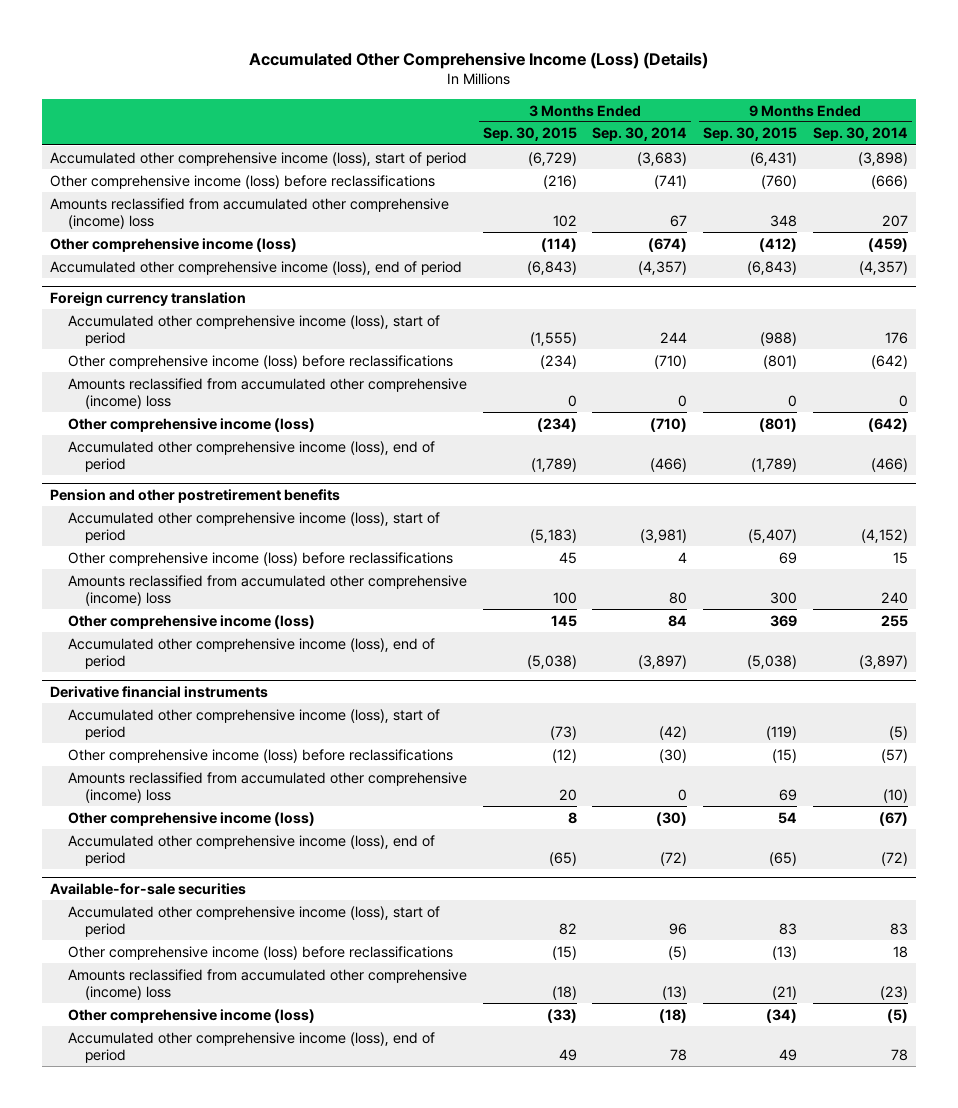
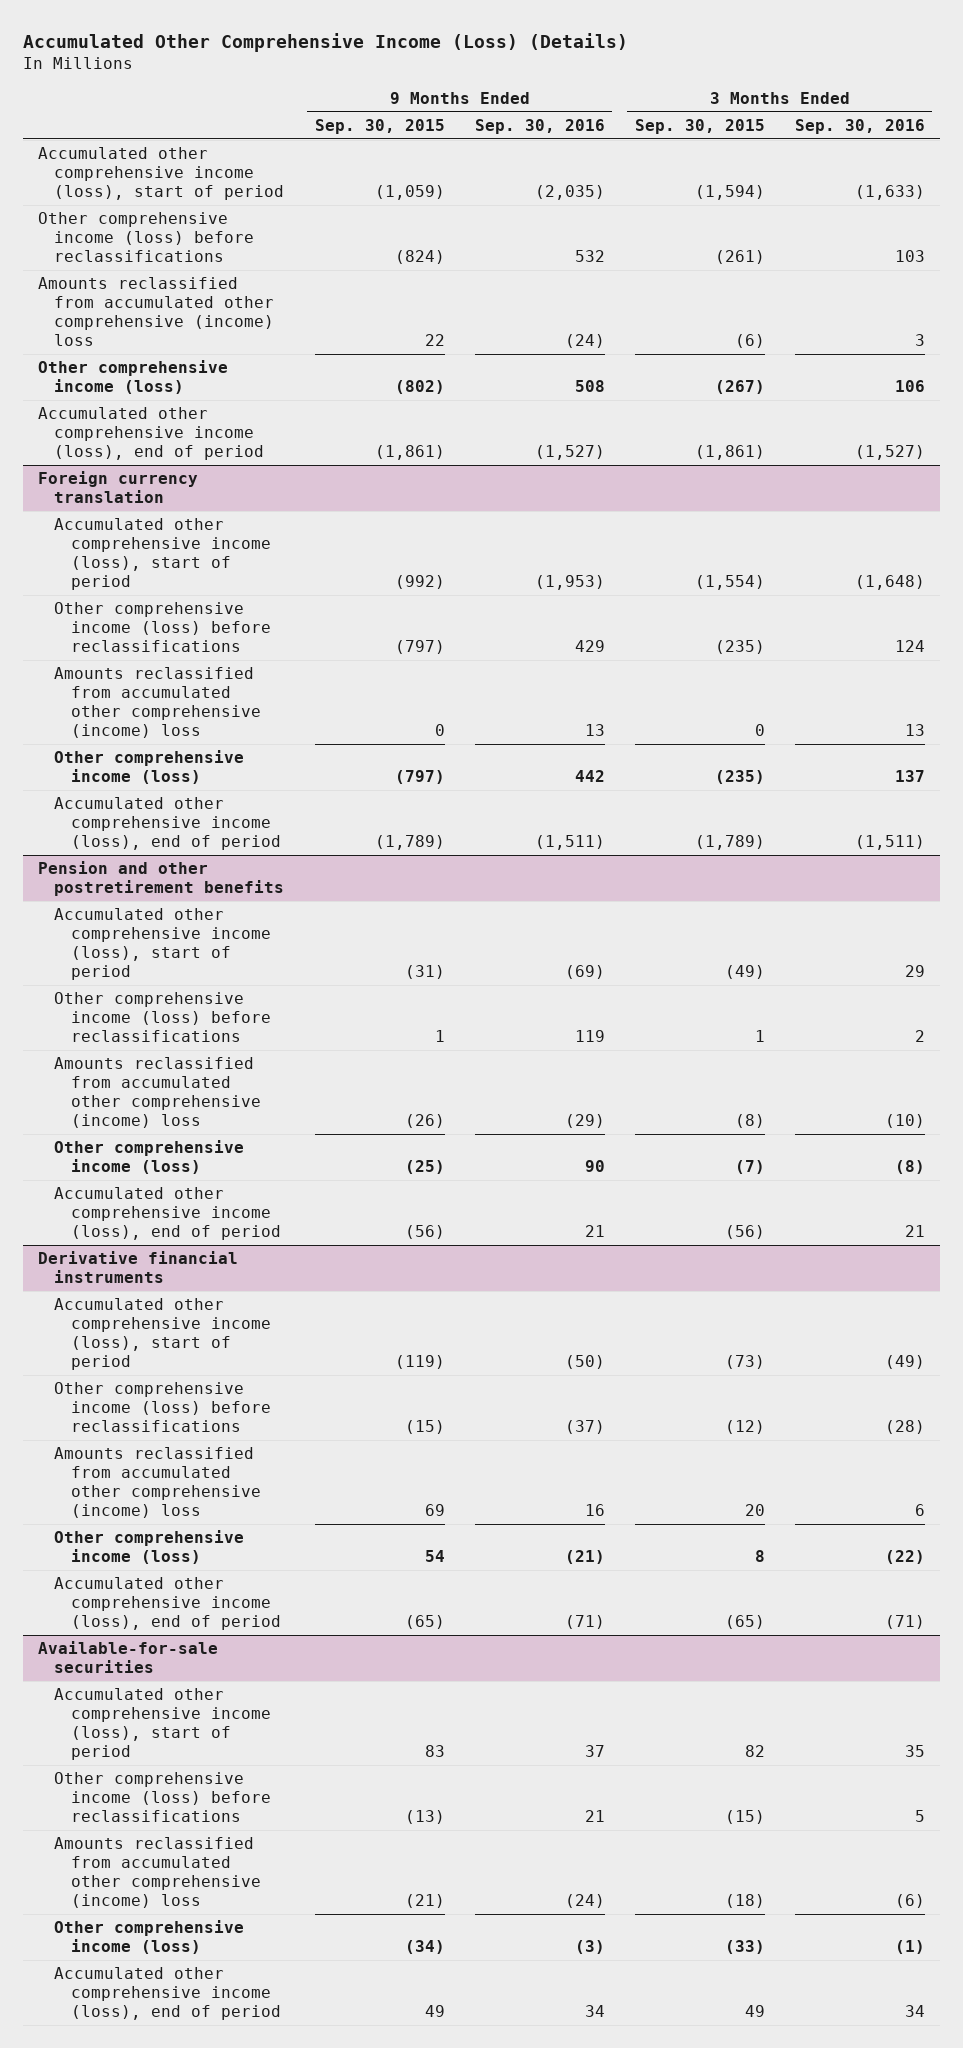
- | 3 Months Ended Sep. 30, 2015 | 3 Months Ended Sep. 30, 2014 | 9 Months Ended Sep. 30, 2015 | 9 Months Ended Sep. 30, 2014
+ | 9 Months Ended Sep. 30, 2015 | 9 Months Ended Sep. 30, 2016 | 3 Months Ended Sep. 30, 2015 | 3 Months Ended Sep. 30, 2016
- Accumulated other comprehensive income (loss), start of period | (6,729) | (3,683) | (6,431) | (3,898)
- Other comprehensive income (loss) before reclassifications | (216) | (741) | (760) | (666)
- Amounts reclassified from accumulated other comprehensive (income) loss | 102 | 67 | 348 | 207
- Other comprehensive income (loss) | (114) | (674) | (412) | (459)
- Accumulated other comprehensive income (loss), end of period | (6,843) | (4,357) | (6,843) | (4,357)
+ Accumulated other comprehensive income (loss), start of period | (1,059) | (2,035) | (1,594) | (1,633)
+ Other comprehensive income (loss) before reclassifications | (824) | 532 | (261) | 103
+ Amounts reclassified from accumulated other comprehensive (income) loss | 22 | (24) | (6) | 3
+ Other comprehensive income (loss) | (802) | 508 | (267) | 106
+ Accumulated other comprehensive income (loss), end of period | (1,861) | (1,527) | (1,861) | (1,527)
@ Foreign currency translation
- Accumulated other comprehensive income (loss), start of period | (1,555) | 244 | (988) | 176
- Other comprehensive income (loss) before reclassifications | (234) | (710) | (801) | (642)
+ Accumulated other comprehensive income (loss), start of period | (992) | (1,953) | (1,554) | (1,648)
+ Other comprehensive income (loss) before reclassifications | (797) | 429 | (235) | 124
- Other comprehensive income (loss) | (234) | (710) | (801) | (642)
+ Other comprehensive income (loss) | (797) | 442 | (235) | 137
@ Pension and other postretirement benefits
- Accumulated other comprehensive income (loss), start of period | (5,183) | (3,981) | (5,407) | (4,152)
- Other comprehensive income (loss) before reclassifications | 45 | 4 | 69 | 15
- Amounts reclassified from accumulated other comprehensive (income) loss | 100 | 80 | 300 | 240
- Other comprehensive income (loss) | 145 | 84 | 369 | 255
- Accumulated other comprehensive income (loss), end of period | (5,038) | (3,897) | (5,038) | (3,897)
+ Accumulated other comprehensive income (loss), start of period | (31) | (69) | (49) | 29
+ Other comprehensive income (loss) before reclassifications | 1 | 119 | 1 | 2
+ Amounts reclassified from accumulated other comprehensive (income) loss | (26) | (29) | (8) | (10)
+ Other comprehensive income (loss) | (25) | 90 | (7) | (8)
+ Accumulated other comprehensive income (loss), end of period | (56) | 21 | (56) | 21

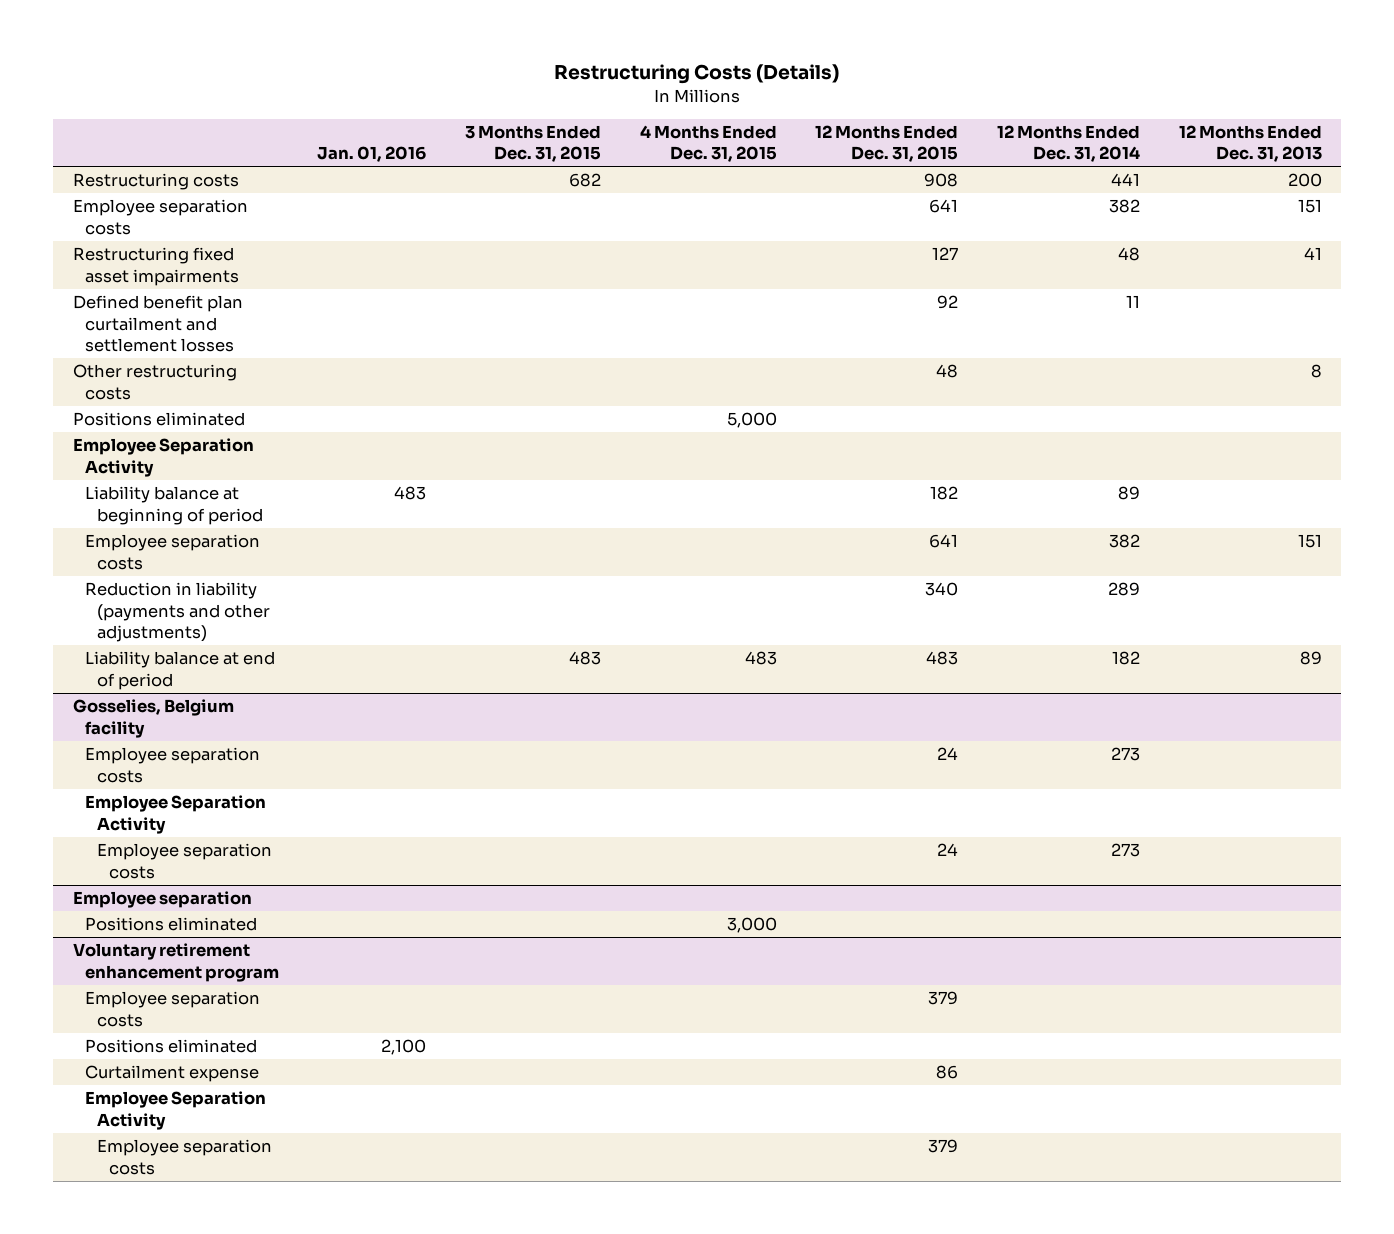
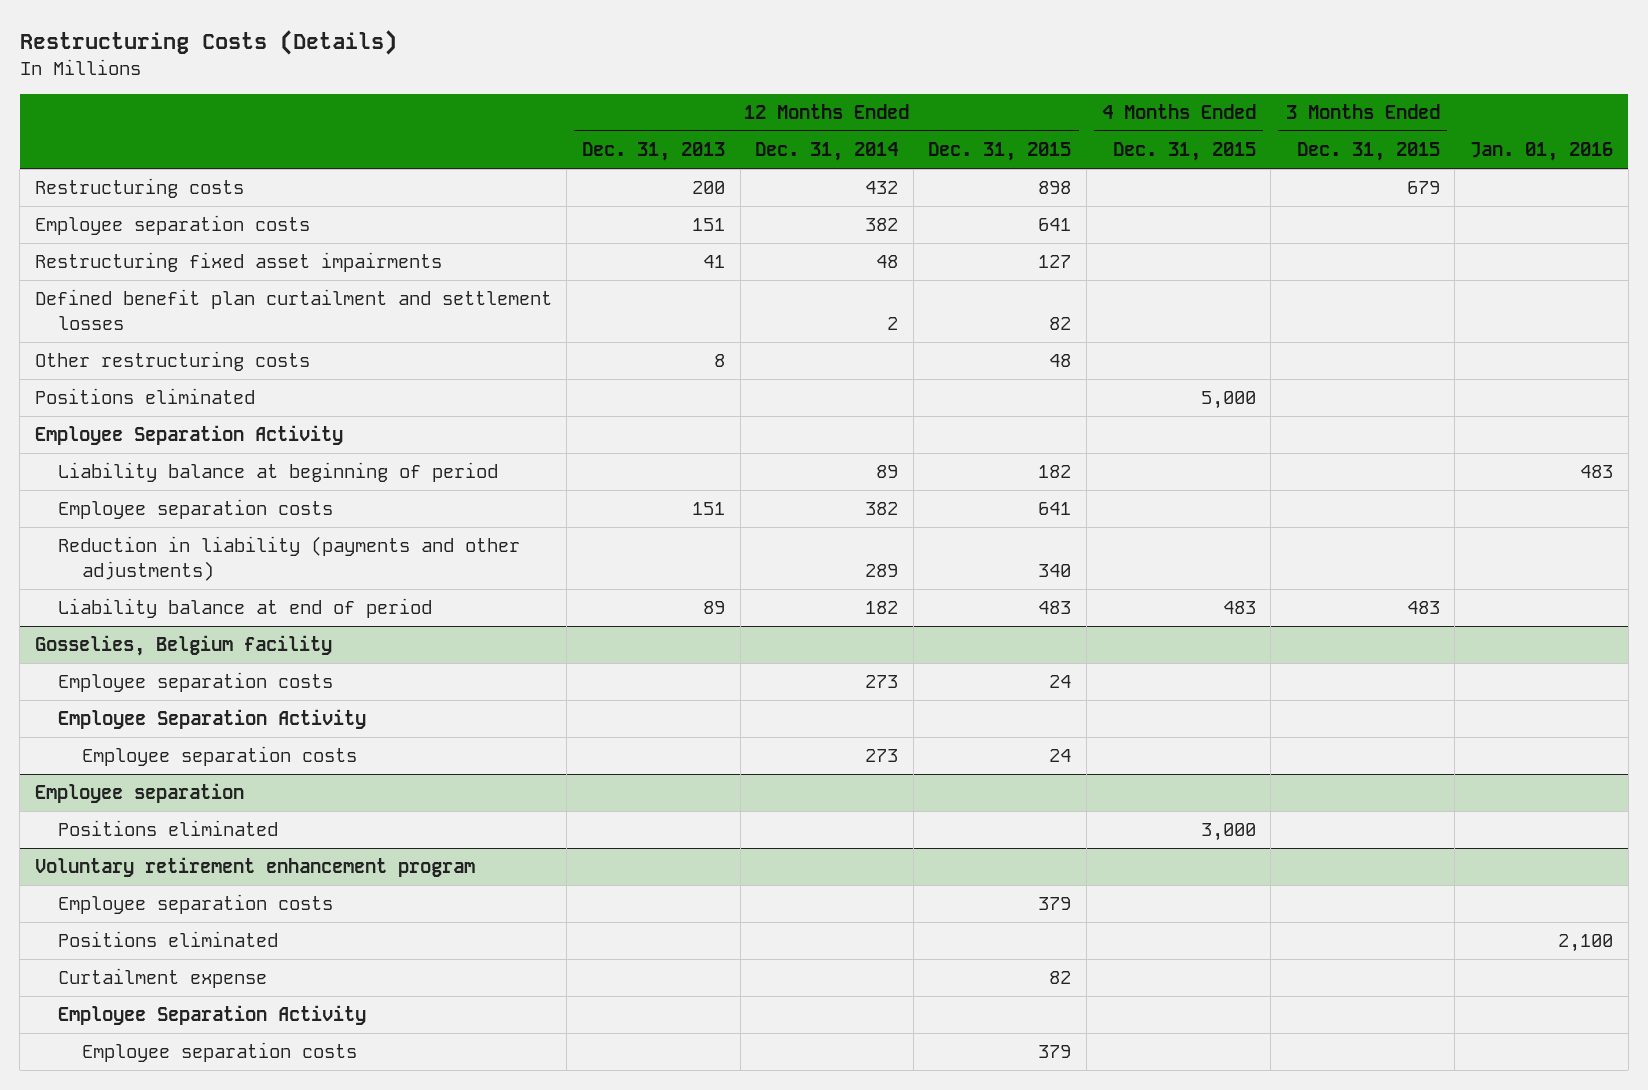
- | Jan. 01, 2016 | 3 Months Ended Dec. 31, 2015 | 4 Months Ended Dec. 31, 2015 | 12 Months Ended Dec. 31, 2015 | 12 Months Ended Dec. 31, 2014 | 12 Months Ended Dec. 31, 2013
+ | 12 Months Ended Dec. 31, 2013 | 12 Months Ended Dec. 31, 2014 | 12 Months Ended Dec. 31, 2015 | 4 Months Ended Dec. 31, 2015 | 3 Months Ended Dec. 31, 2015 | Jan. 01, 2016
- Restructuring costs | | 682 | | 908 | 441 | 200
+ Restructuring costs | 200 | 432 | 898 | | 679 |
- Defined benefit plan curtailment and settlement losses | | | | 92 | 11 |
+ Defined benefit plan curtailment and settlement losses | | 2 | 82 | | |
@ Voluntary retirement enhancement program
- Curtailment expense | | | | 86 | |
+ Curtailment expense | | | 82 | | |

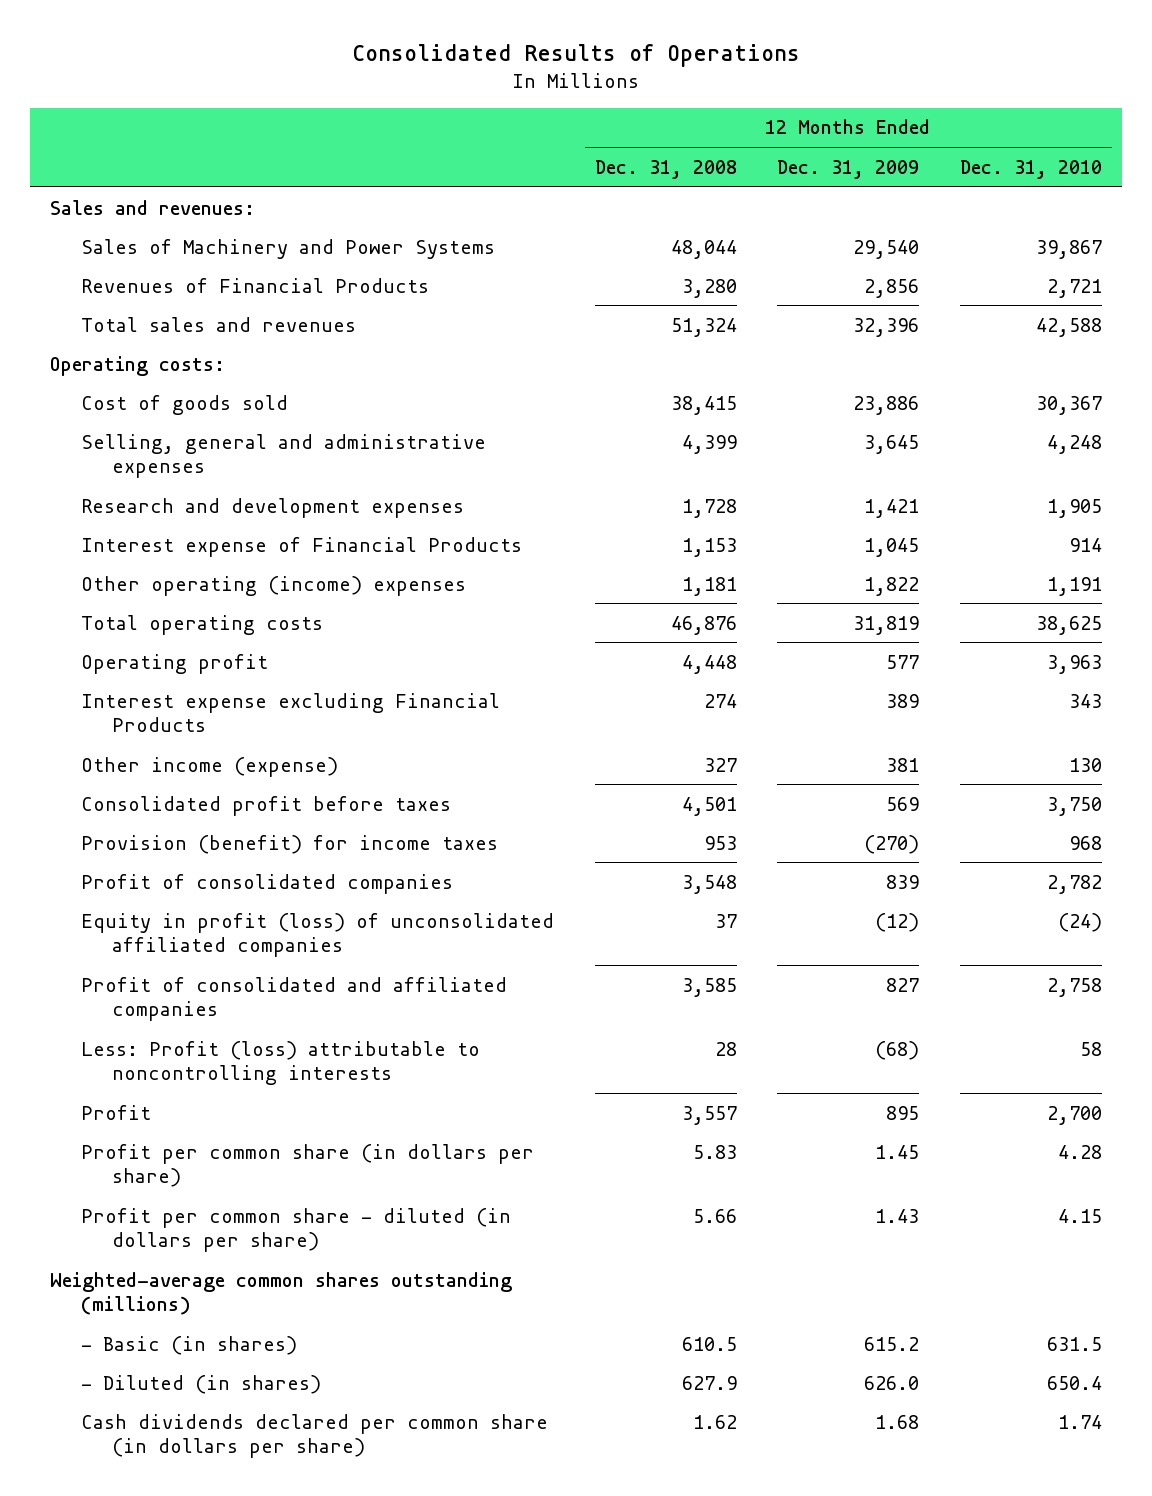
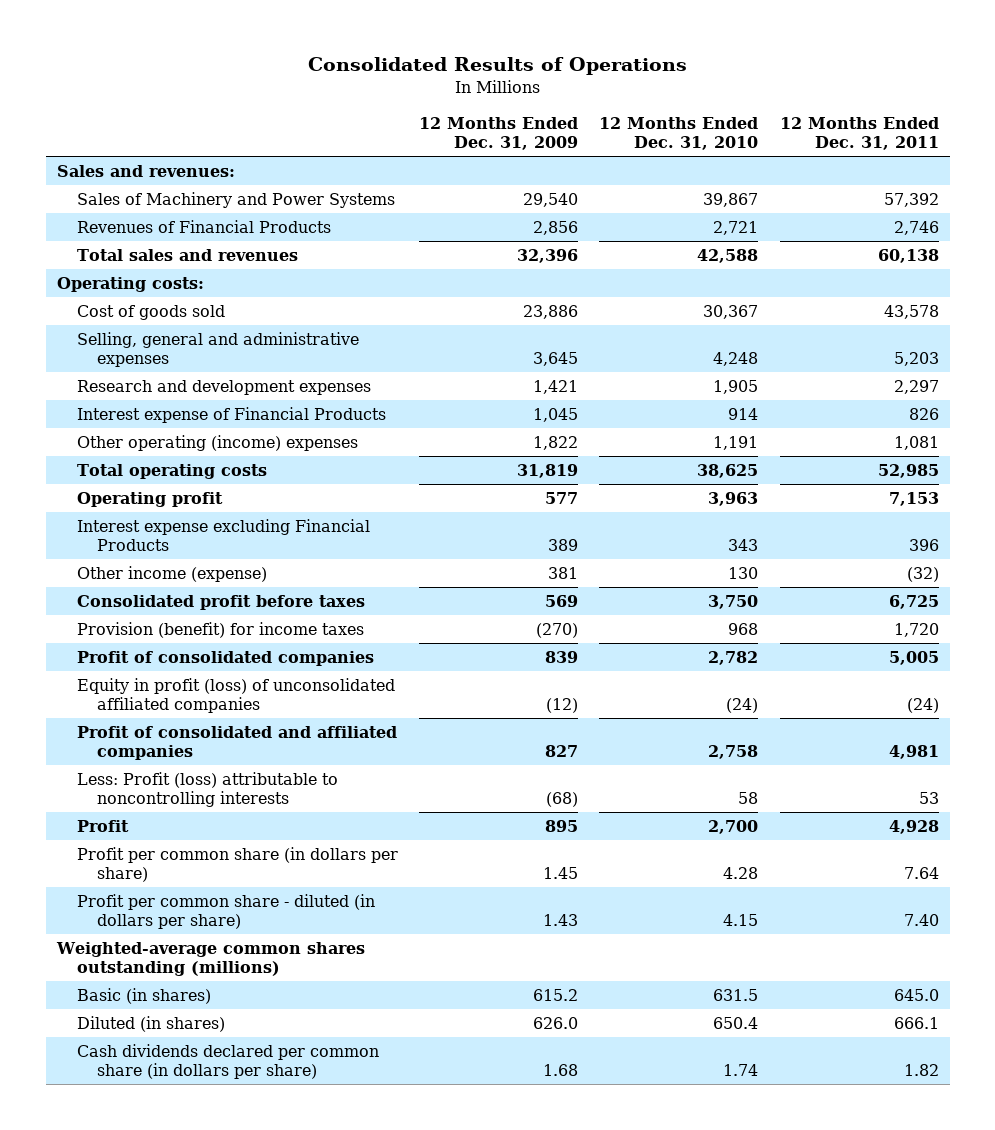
- | 12 Months Ended Dec. 31, 2008 | 12 Months Ended Dec. 31, 2009 | 12 Months Ended Dec. 31, 2010
+ | 12 Months Ended Dec. 31, 2009 | 12 Months Ended Dec. 31, 2010 | 12 Months Ended Dec. 31, 2011
- - Basic (in shares) | 610.5 | 615.2 | 631.5
- - Diluted (in shares) | 627.9 | 626.0 | 650.4
+ Basic (in shares) | 615.2 | 631.5 | 645.0
+ Diluted (in shares) | 626.0 | 650.4 | 666.1

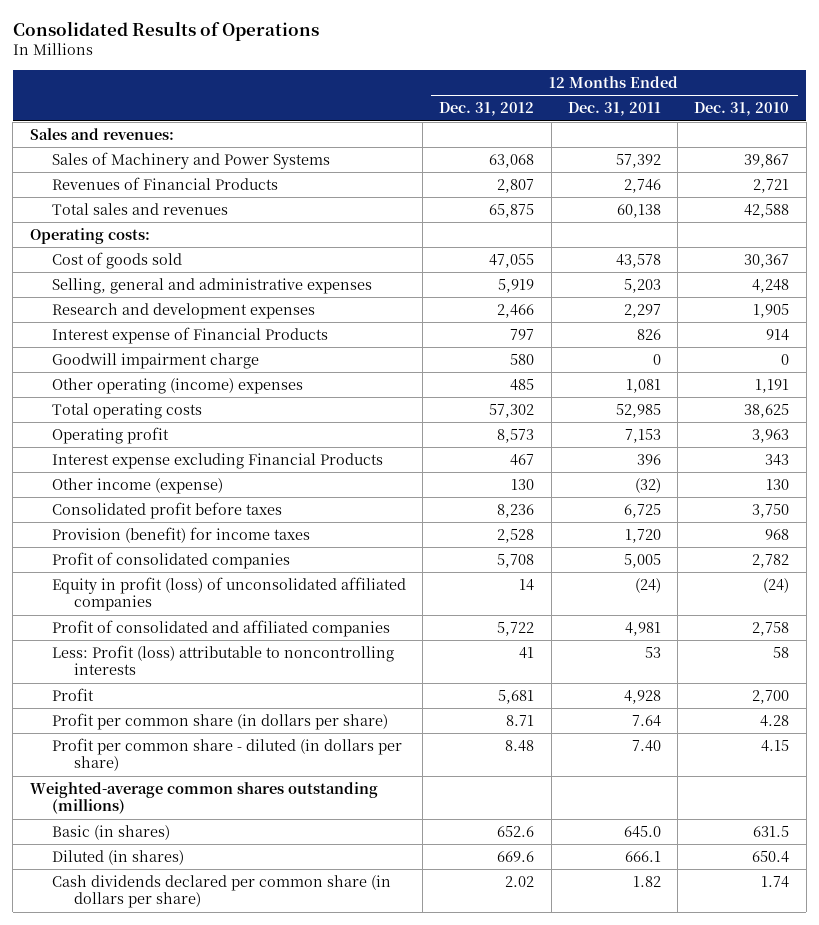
- | 12 Months Ended Dec. 31, 2009 | 12 Months Ended Dec. 31, 2010 | 12 Months Ended Dec. 31, 2011
+ | 12 Months Ended Dec. 31, 2012 | 12 Months Ended Dec. 31, 2011 | 12 Months Ended Dec. 31, 2010
+ Goodwill impairment charge | 580 | 0 | 0

